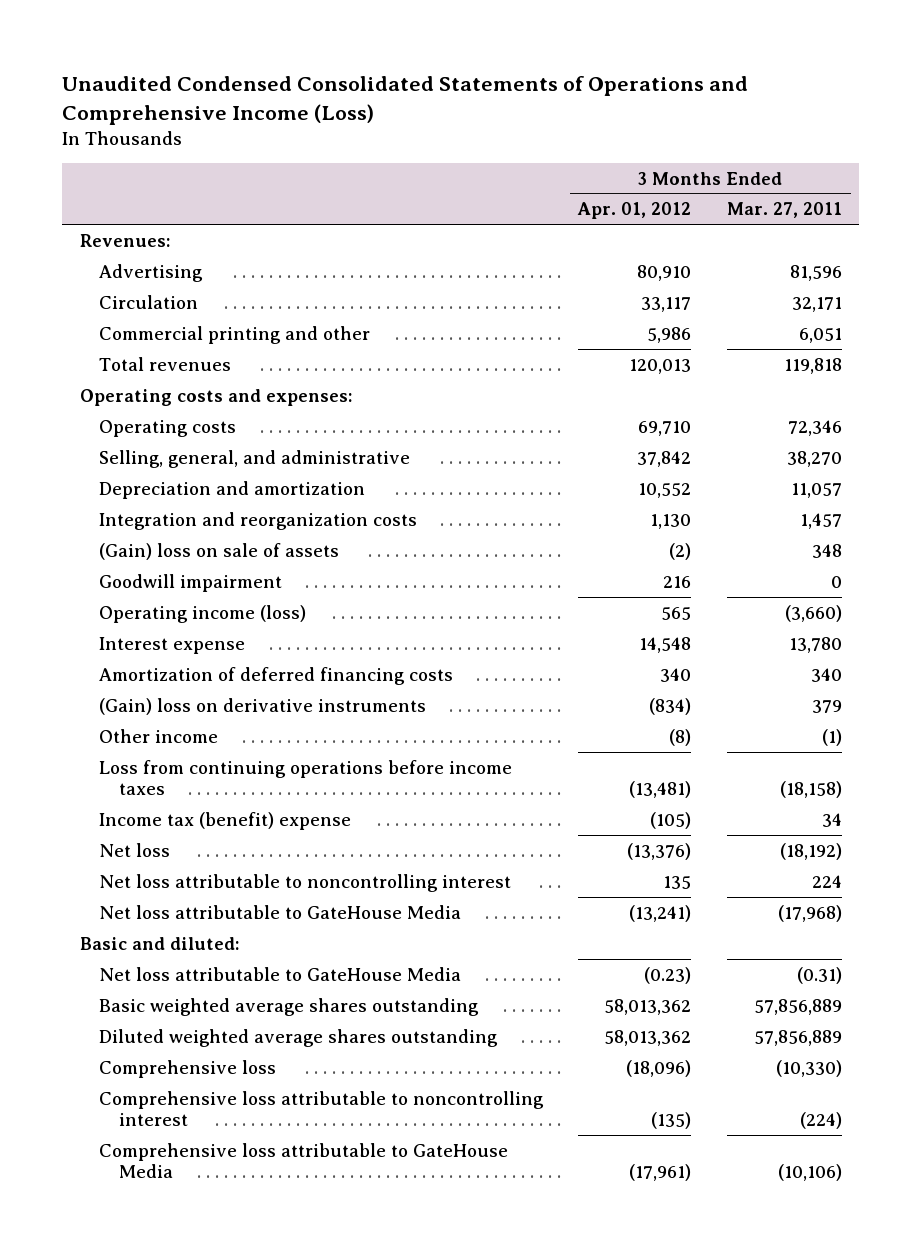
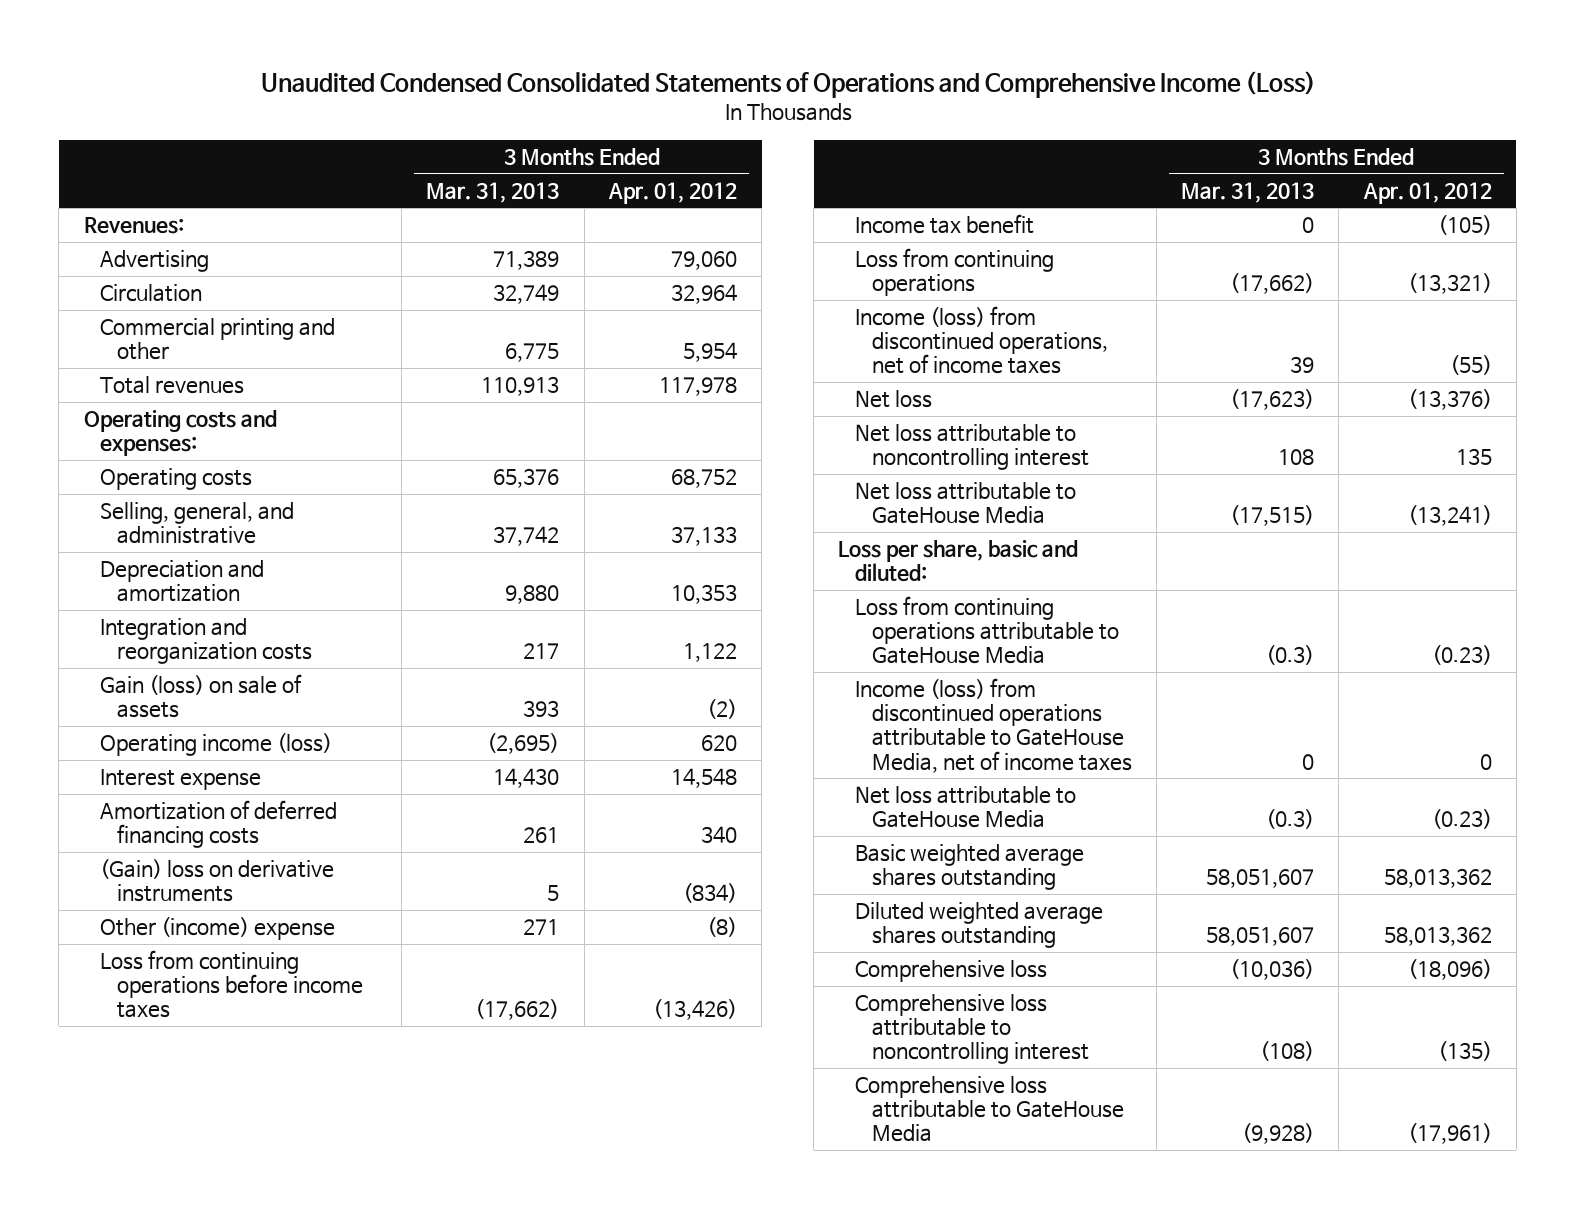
- | 3 Months Ended Apr. 01, 2012 | 3 Months Ended Mar. 27, 2011
+ | 3 Months Ended Mar. 31, 2013 | 3 Months Ended Apr. 01, 2012
- Advertising | 80,910 | 81,596
- Circulation | 33,117 | 32,171
- Commercial printing and other | 5,986 | 6,051
- Total revenues | 120,013 | 119,818
+ Advertising | 71,389 | 79,060
+ Circulation | 32,749 | 32,964
+ Commercial printing and other | 6,775 | 5,954
+ Total revenues | 110,913 | 117,978
- Operating costs | 69,710 | 72,346
- Selling, general, and administrative | 37,842 | 38,270
- Depreciation and amortization | 10,552 | 11,057
- Integration and reorganization costs | 1,130 | 1,457
- (Gain) loss on sale of assets | (2) | 348
- Goodwill impairment | 216 | 0
- Operating income (loss) | 565 | (3,660)
+ Operating costs | 65,376 | 68,752
+ Selling, general, and administrative | 37,742 | 37,133
+ Depreciation and amortization | 9,880 | 10,353
+ Integration and reorganization costs | 217 | 1,122
+ Gain (loss) on sale of assets | 393 | (2)
+ Operating income (loss) | (2,695) | 620
- Other income | (8) | (1)
- Loss from continuing operations before income taxes | (13,481) | (18,158)
- Income tax (benefit) expense | (105) | 34
+ Other (income) expense | 271 | (8)
+ Loss from continuing operations before income taxes | (17,662) | (13,426)
+ Income tax benefit | 0 | (105)
+ Loss from continuing operations | (17,662) | (13,321)
+ Income (loss) from discontinued operations, net of income taxes | 39 | (55)
- Basic and diluted:
+ Loss per share, basic and diluted:
+ Loss from continuing operations attributable to GateHouse Media | (0.3) | (0.23)
+ Income (loss) from discontinued operations attributable to GateHouse Media, net of income taxes | 0 | 0

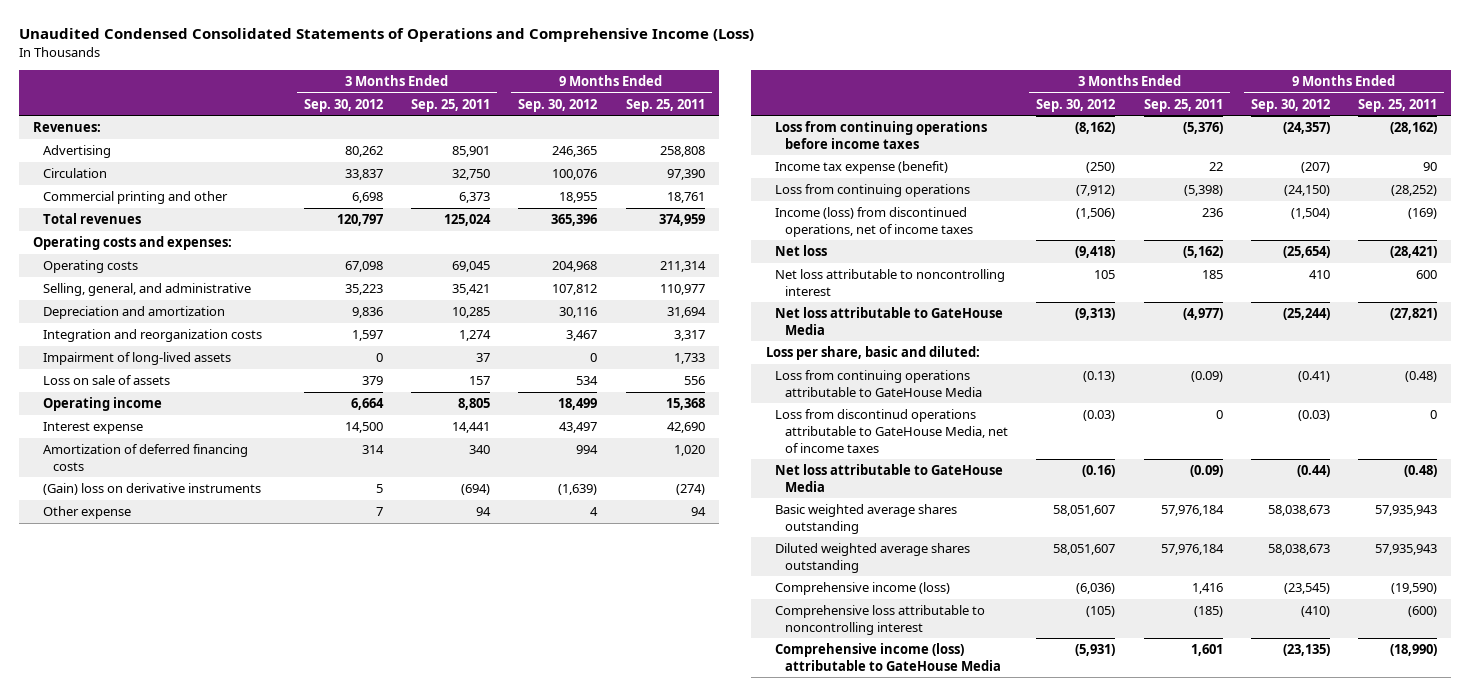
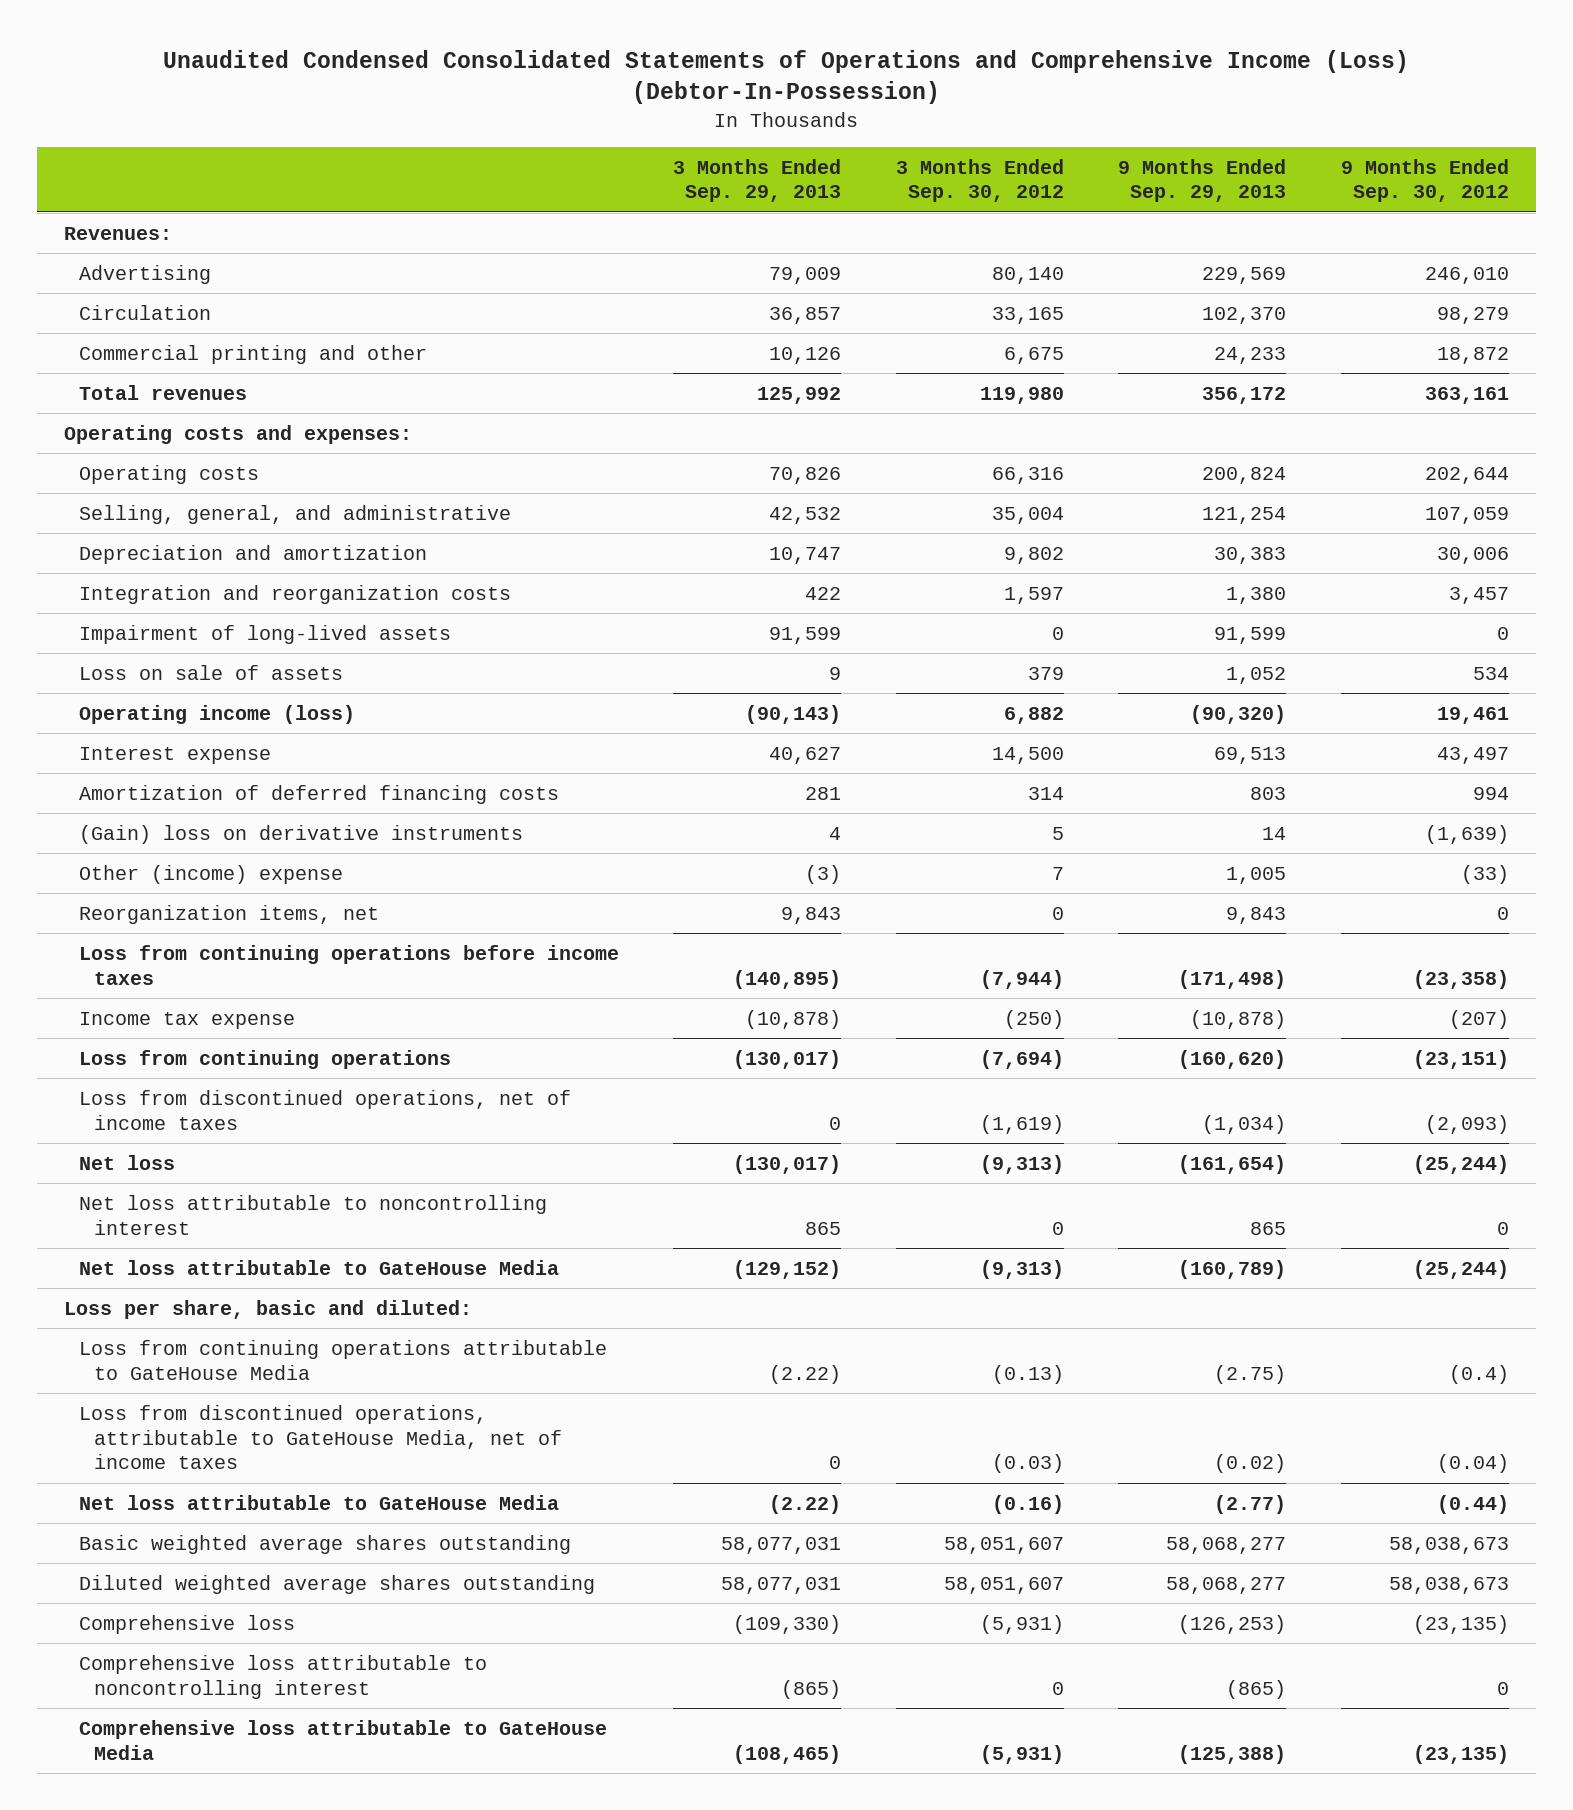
- Unaudited Condensed Consolidated Statements of Operations and Comprehensive Income (Loss)
+ Unaudited Condensed Consolidated Statements of Operations and Comprehensive Income (Loss) (Debtor-In-Possession)
- | 3 Months Ended Sep. 30, 2012 | 3 Months Ended Sep. 25, 2011 | 9 Months Ended Sep. 30, 2012 | 9 Months Ended Sep. 25, 2011
+ | 3 Months Ended Sep. 29, 2013 | 3 Months Ended Sep. 30, 2012 | 9 Months Ended Sep. 29, 2013 | 9 Months Ended Sep. 30, 2012
- Advertising | 80,262 | 85,901 | 246,365 | 258,808
- Circulation | 33,837 | 32,750 | 100,076 | 97,390
- Commercial printing and other | 6,698 | 6,373 | 18,955 | 18,761
- Total revenues | 120,797 | 125,024 | 365,396 | 374,959
+ Advertising | 79,009 | 80,140 | 229,569 | 246,010
+ Circulation | 36,857 | 33,165 | 102,370 | 98,279
+ Commercial printing and other | 10,126 | 6,675 | 24,233 | 18,872
+ Total revenues | 125,992 | 119,980 | 356,172 | 363,161
- Operating costs | 67,098 | 69,045 | 204,968 | 211,314
- Selling, general, and administrative | 35,223 | 35,421 | 107,812 | 110,977
- Depreciation and amortization | 9,836 | 10,285 | 30,116 | 31,694
- Integration and reorganization costs | 1,597 | 1,274 | 3,467 | 3,317
+ Operating costs | 70,826 | 66,316 | 200,824 | 202,644
+ Selling, general, and administrative | 42,532 | 35,004 | 121,254 | 107,059
+ Depreciation and amortization | 10,747 | 9,802 | 30,383 | 30,006
+ Integration and reorganization costs | 422 | 1,597 | 1,380 | 3,457
- Operating income | 6,664 | 8,805 | 18,499 | 15,368
+ Operating income (loss) | (90,143) | 6,882 | (90,320) | 19,461
- Other expense | 7 | 94 | 4 | 94
- Loss from continuing operations before income taxes | (8,162) | (5,376) | (24,357) | (28,162)
- Income tax expense (benefit) | (250) | 22 | (207) | 90
- Loss from continuing operations | (7,912) | (5,398) | (24,150) | (28,252)
- Income (loss) from discontinued operations, net of income taxes | (1,506) | 236 | (1,504) | (169)
- Net loss | (9,418) | (5,162) | (25,654) | (28,421)
- Net loss attributable to noncontrolling interest | 105 | 185 | 410 | 600
+ Other (income) expense | (3) | 7 | 1,005 | (33)
+ Reorganization items, net | 9,843 | 0 | 9,843 | 0
+ Loss from continuing operations before income taxes | (140,895) | (7,944) | (171,498) | (23,358)
+ Income tax expense | (10,878) | (250) | (10,878) | (207)
+ Loss from continuing operations | (130,017) | (7,694) | (160,620) | (23,151)
+ Loss from discontinued operations, net of income taxes | 0 | (1,619) | (1,034) | (2,093)
+ Net loss | (130,017) | (9,313) | (161,654) | (25,244)
+ Net loss attributable to noncontrolling interest | 865 | 0 | 865 | 0
- Loss from continuing operations attributable to GateHouse Media | (0.13) | (0.09) | (0.41) | (0.48)
- Loss from discontinud operations attributable to GateHouse Media, net of income taxes | (0.03) | 0 | (0.03) | 0
+ Loss from continuing operations attributable to GateHouse Media | (2.22) | (0.13) | (2.75) | (0.4)
+ Loss from discontinued operations, attributable to GateHouse Media, net of income taxes | 0 | (0.03) | (0.02) | (0.04)
- Comprehensive income (loss) | (6,036) | 1,416 | (23,545) | (19,590)
- Comprehensive loss attributable to noncontrolling interest | (105) | (185) | (410) | (600)
- Comprehensive income (loss) attributable to GateHouse Media | (5,931) | 1,601 | (23,135) | (18,990)
+ Comprehensive loss | (109,330) | (5,931) | (126,253) | (23,135)
+ Comprehensive loss attributable to noncontrolling interest | (865) | 0 | (865) | 0
+ Comprehensive loss attributable to GateHouse Media | (108,465) | (5,931) | (125,388) | (23,135)

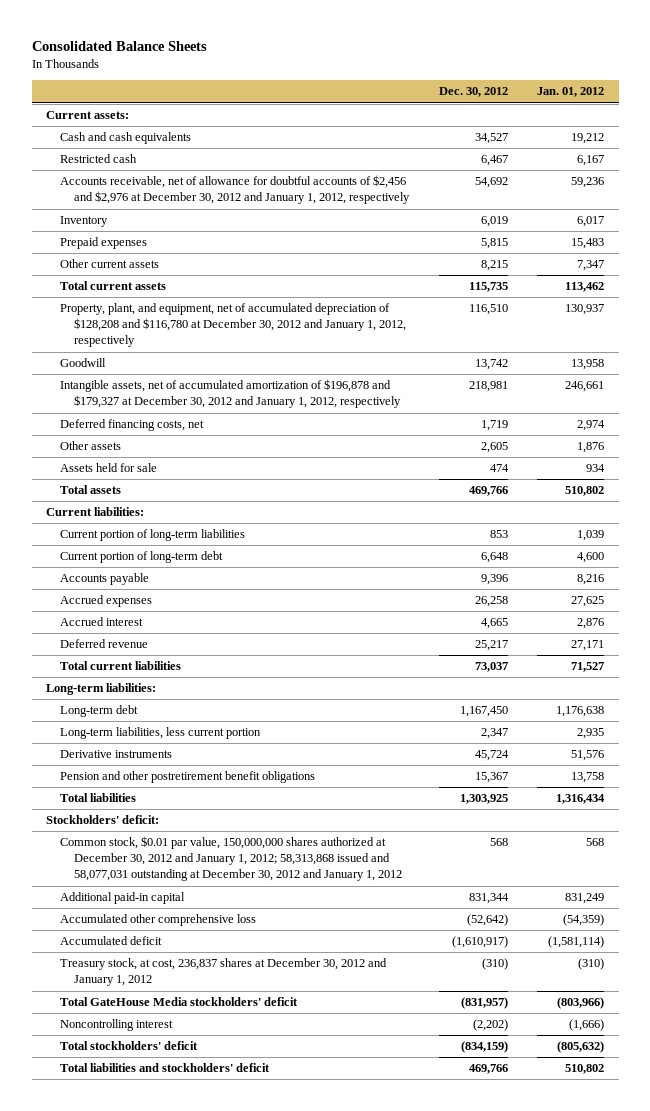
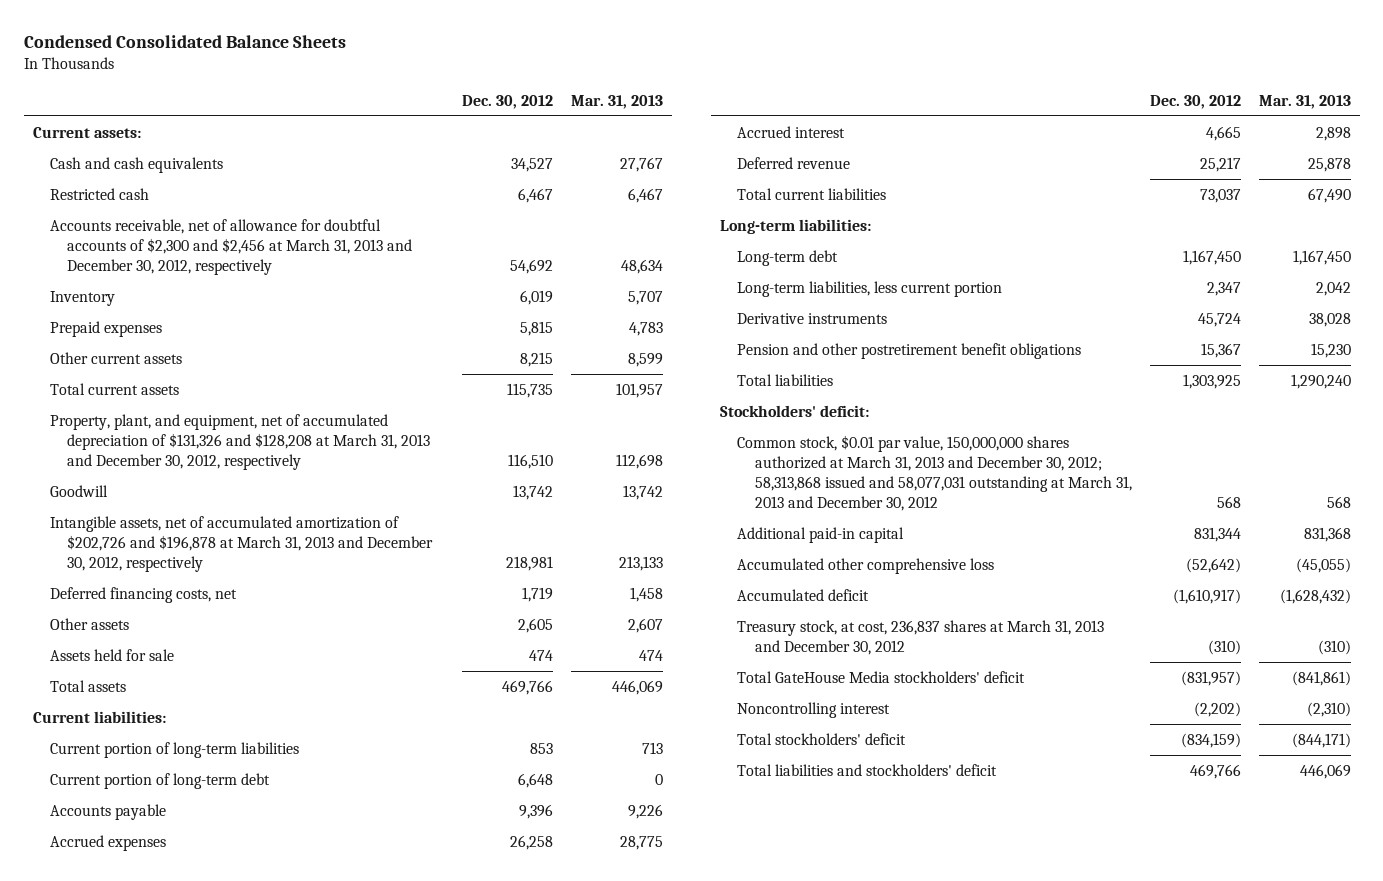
- Consolidated Balance Sheets
+ Condensed Consolidated Balance Sheets
- | Dec. 30, 2012 | Jan. 01, 2012
+ | Dec. 30, 2012 | Mar. 31, 2013
- Accounts receivable, net of allowance for doubtful accounts of $2,456 and $2,976 at December 30, 2012 and January 1, 2012, respectively | 54,692 | 59,236
+ Accounts receivable, net of allowance for doubtful accounts of $2,300 and $2,456 at March 31, 2013 and December 30, 2012, respectively | 54,692 | 48,634
- Property, plant, and equipment, net of accumulated depreciation of $128,208 and $116,780 at December 30, 2012 and January 1, 2012, respectively | 116,510 | 130,937
+ Property, plant, and equipment, net of accumulated depreciation of $131,326 and $128,208 at March 31, 2013 and December 30, 2012, respectively | 116,510 | 112,698
- Intangible assets, net of accumulated amortization of $196,878 and $179,327 at December 30, 2012 and January 1, 2012, respectively | 218,981 | 246,661
+ Intangible assets, net of accumulated amortization of $202,726 and $196,878 at March 31, 2013 and December 30, 2012, respectively | 218,981 | 213,133
- Common stock, $0.01 par value, 150,000,000 shares authorized at December 30, 2012 and January 1, 2012; 58,313,868 issued and 58,077,031 outstanding at December 30, 2012 and January 1, 2012 | 568 | 568
+ Common stock, $0.01 par value, 150,000,000 shares authorized at March 31, 2013 and December 30, 2012; 58,313,868 issued and 58,077,031 outstanding at March 31, 2013 and December 30, 2012 | 568 | 568
- Treasury stock, at cost, 236,837 shares at December 30, 2012 and January 1, 2012 | (310) | (310)
+ Treasury stock, at cost, 236,837 shares at March 31, 2013 and December 30, 2012 | (310) | (310)

